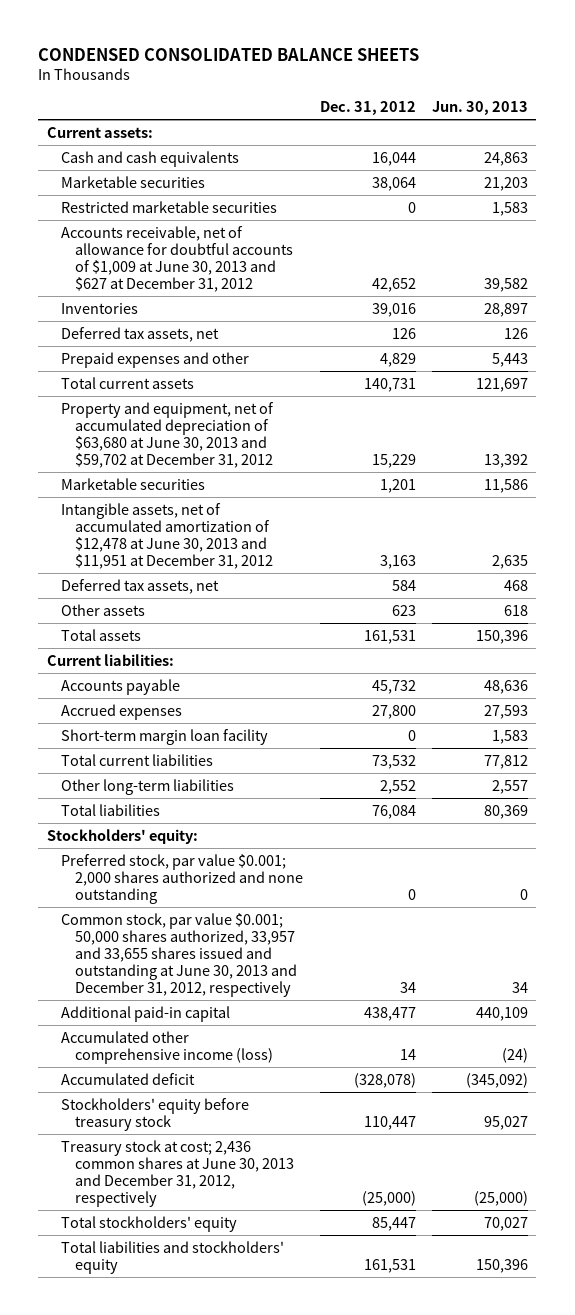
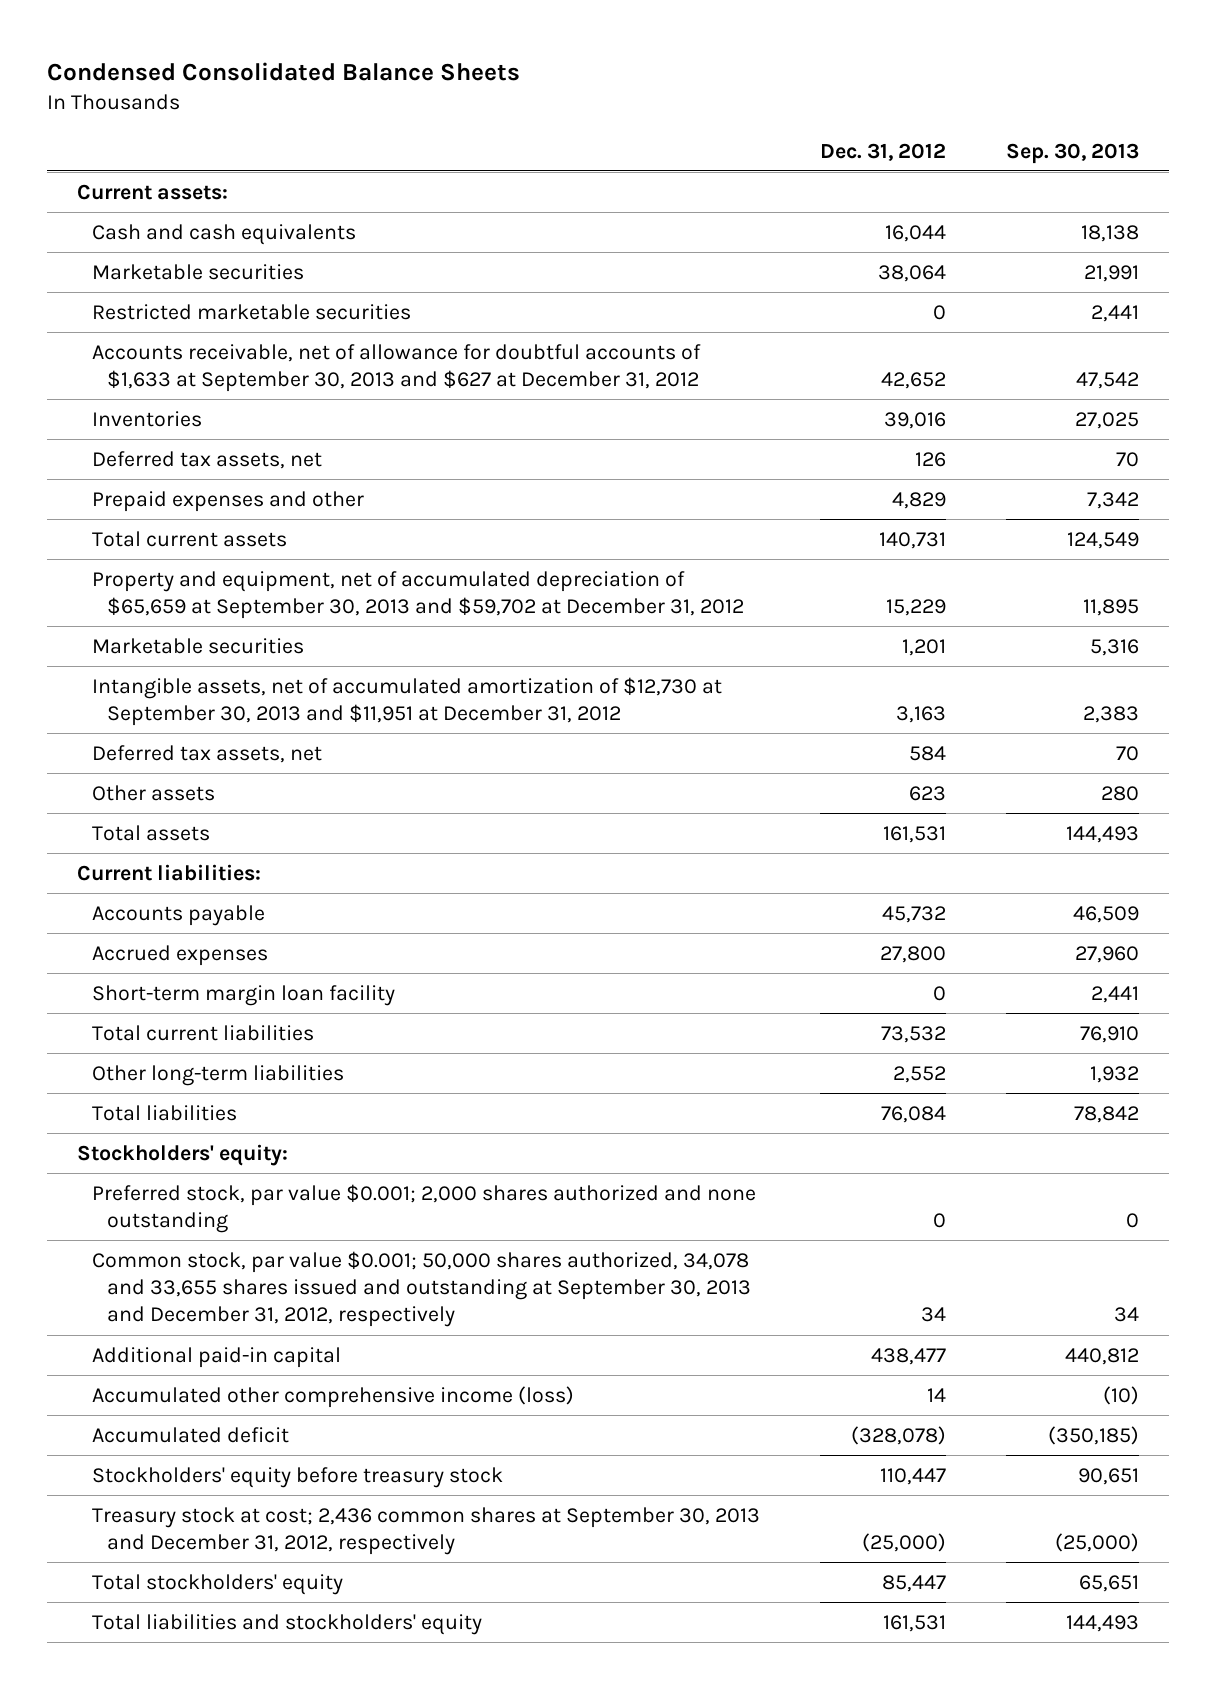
- CONDENSED CONSOLIDATED BALANCE SHEETS
+ Condensed Consolidated Balance Sheets
- | Dec. 31, 2012 | Jun. 30, 2013
+ | Dec. 31, 2012 | Sep. 30, 2013
- Accounts receivable, net of allowance for doubtful accounts of $1,009 at June 30, 2013 and $627 at December 31, 2012 | 42,652 | 39,582
+ Accounts receivable, net of allowance for doubtful accounts of $1,633 at September 30, 2013 and $627 at December 31, 2012 | 42,652 | 47,542
- Property and equipment, net of accumulated depreciation of $63,680 at June 30, 2013 and $59,702 at December 31, 2012 | 15,229 | 13,392
+ Property and equipment, net of accumulated depreciation of $65,659 at September 30, 2013 and $59,702 at December 31, 2012 | 15,229 | 11,895
- Intangible assets, net of accumulated amortization of $12,478 at June 30, 2013 and $11,951 at December 31, 2012 | 3,163 | 2,635
+ Intangible assets, net of accumulated amortization of $12,730 at September 30, 2013 and $11,951 at December 31, 2012 | 3,163 | 2,383
- Common stock, par value $0.001; 50,000 shares authorized, 33,957 and 33,655 shares issued and outstanding at June 30, 2013 and December 31, 2012, respectively | 34 | 34
+ Common stock, par value $0.001; 50,000 shares authorized, 34,078 and 33,655 shares issued and outstanding at September 30, 2013 and December 31, 2012, respectively | 34 | 34
- Treasury stock at cost; 2,436 common shares at June 30, 2013 and December 31, 2012, respectively | (25,000) | (25,000)
+ Treasury stock at cost; 2,436 common shares at September 30, 2013 and December 31, 2012, respectively | (25,000) | (25,000)

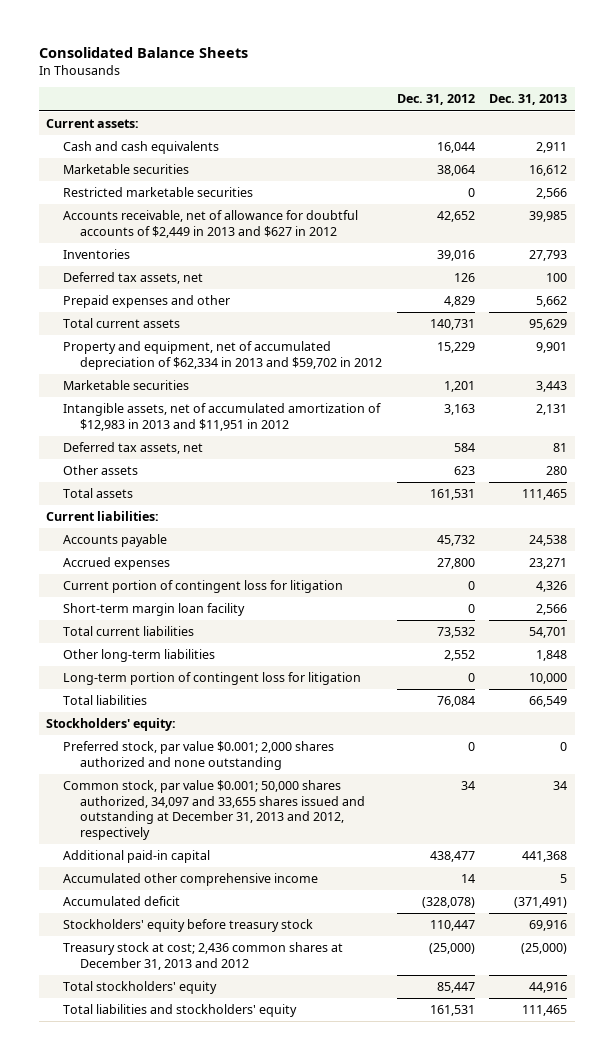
- Condensed Consolidated Balance Sheets
+ Consolidated Balance Sheets
- | Dec. 31, 2012 | Sep. 30, 2013
+ | Dec. 31, 2012 | Dec. 31, 2013
- Accounts receivable, net of allowance for doubtful accounts of $1,633 at September 30, 2013 and $627 at December 31, 2012 | 42,652 | 47,542
+ Accounts receivable, net of allowance for doubtful accounts of $2,449 in 2013 and $627 in 2012 | 42,652 | 39,985
- Property and equipment, net of accumulated depreciation of $65,659 at September 30, 2013 and $59,702 at December 31, 2012 | 15,229 | 11,895
+ Property and equipment, net of accumulated depreciation of $62,334 in 2013 and $59,702 in 2012 | 15,229 | 9,901
- Intangible assets, net of accumulated amortization of $12,730 at September 30, 2013 and $11,951 at December 31, 2012 | 3,163 | 2,383
+ Intangible assets, net of accumulated amortization of $12,983 in 2013 and $11,951 in 2012 | 3,163 | 2,131
+ Current portion of contingent loss for litigation | 0 | 4,326
+ Long-term portion of contingent loss for litigation | 0 | 10,000
- Common stock, par value $0.001; 50,000 shares authorized, 34,078 and 33,655 shares issued and outstanding at September 30, 2013 and December 31, 2012, respectively | 34 | 34
+ Common stock, par value $0.001; 50,000 shares authorized, 34,097 and 33,655 shares issued and outstanding at December 31, 2013 and 2012, respectively | 34 | 34
- Accumulated other comprehensive income (loss) | 14 | (10)
+ Accumulated other comprehensive income | 14 | 5
- Treasury stock at cost; 2,436 common shares at September 30, 2013 and December 31, 2012, respectively | (25,000) | (25,000)
+ Treasury stock at cost; 2,436 common shares at December 31, 2013 and 2012 | (25,000) | (25,000)

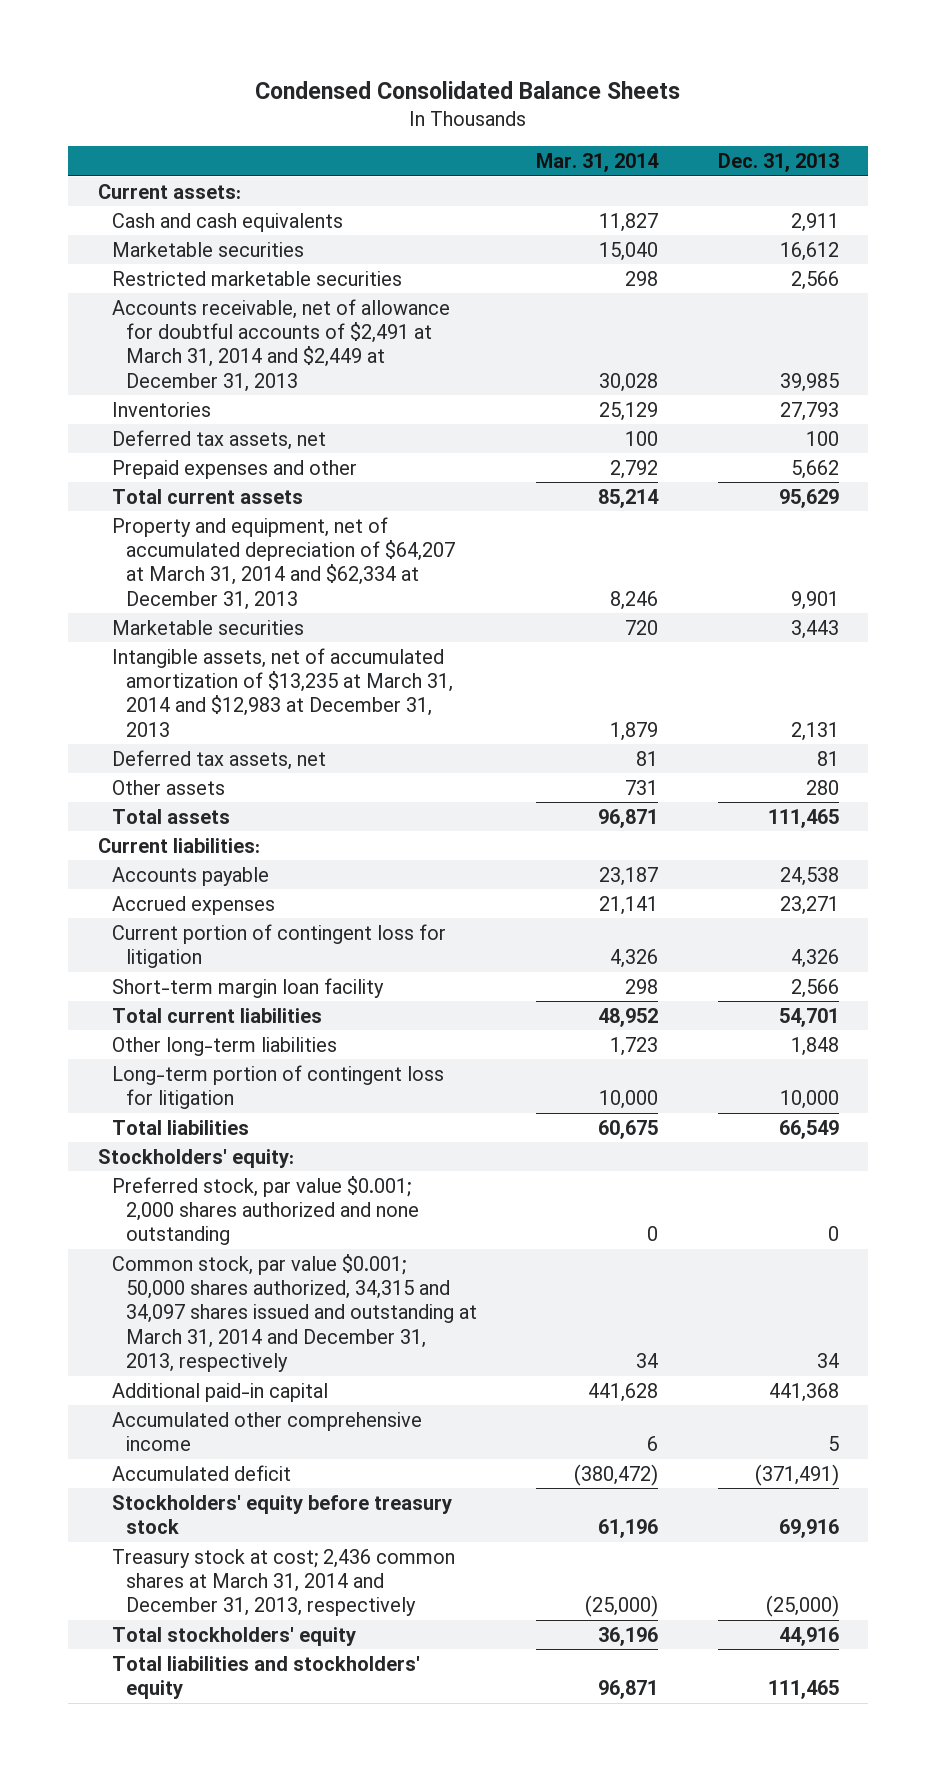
- Consolidated Balance Sheets
+ Condensed Consolidated Balance Sheets
- | Dec. 31, 2012 | Dec. 31, 2013
+ | Mar. 31, 2014 | Dec. 31, 2013
- Accounts receivable, net of allowance for doubtful accounts of $2,449 in 2013 and $627 in 2012 | 42,652 | 39,985
+ Accounts receivable, net of allowance for doubtful accounts of $2,491 at March 31, 2014 and $2,449 at December 31, 2013 | 30,028 | 39,985
- Property and equipment, net of accumulated depreciation of $62,334 in 2013 and $59,702 in 2012 | 15,229 | 9,901
+ Property and equipment, net of accumulated depreciation of $64,207 at March 31, 2014 and $62,334 at December 31, 2013 | 8,246 | 9,901
- Intangible assets, net of accumulated amortization of $12,983 in 2013 and $11,951 in 2012 | 3,163 | 2,131
+ Intangible assets, net of accumulated amortization of $13,235 at March 31, 2014 and $12,983 at December 31, 2013 | 1,879 | 2,131
- Common stock, par value $0.001; 50,000 shares authorized, 34,097 and 33,655 shares issued and outstanding at December 31, 2013 and 2012, respectively | 34 | 34
+ Common stock, par value $0.001; 50,000 shares authorized, 34,315 and 34,097 shares issued and outstanding at March 31, 2014 and December 31, 2013, respectively | 34 | 34
- Treasury stock at cost; 2,436 common shares at December 31, 2013 and 2012 | (25,000) | (25,000)
+ Treasury stock at cost; 2,436 common shares at March 31, 2014 and December 31, 2013, respectively | (25,000) | (25,000)

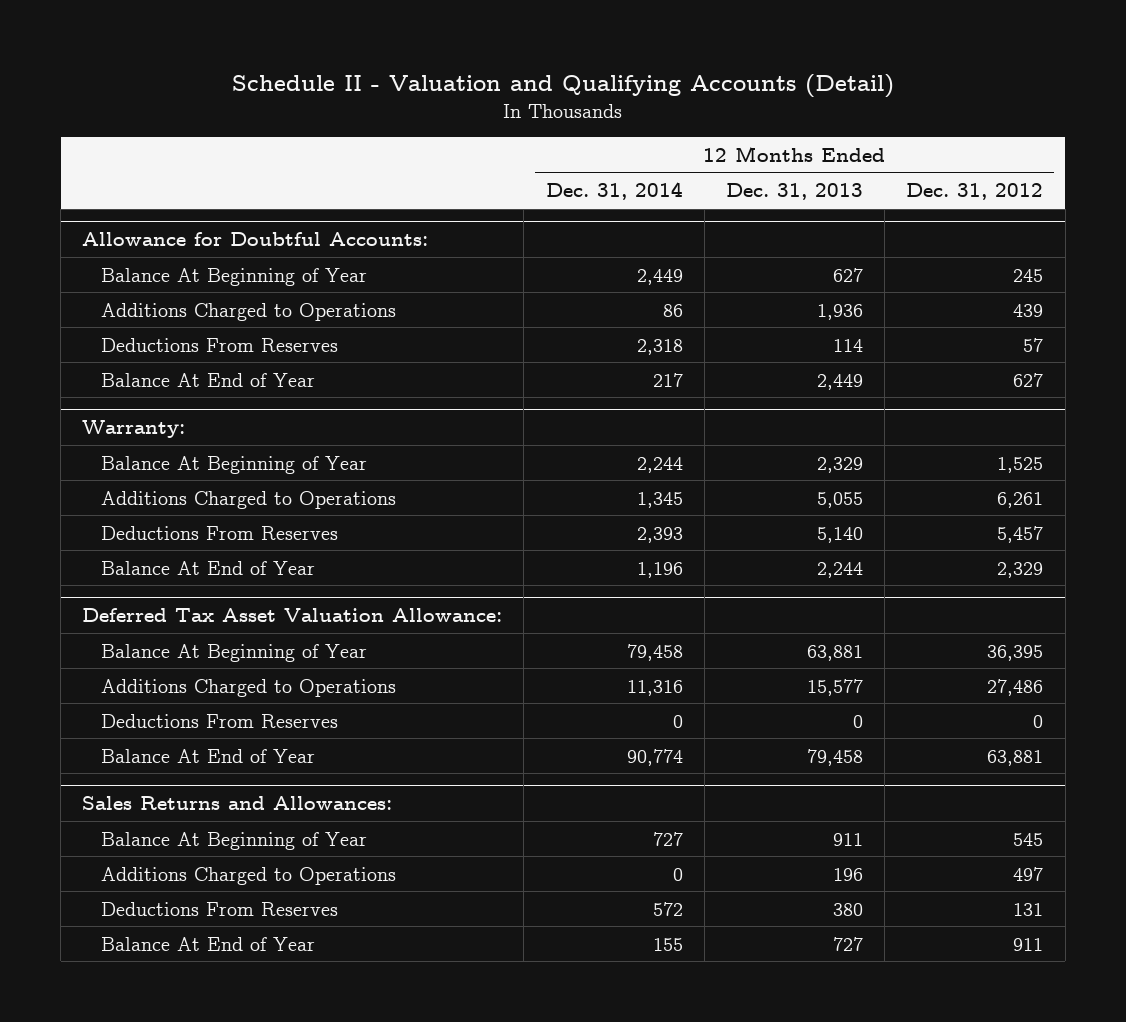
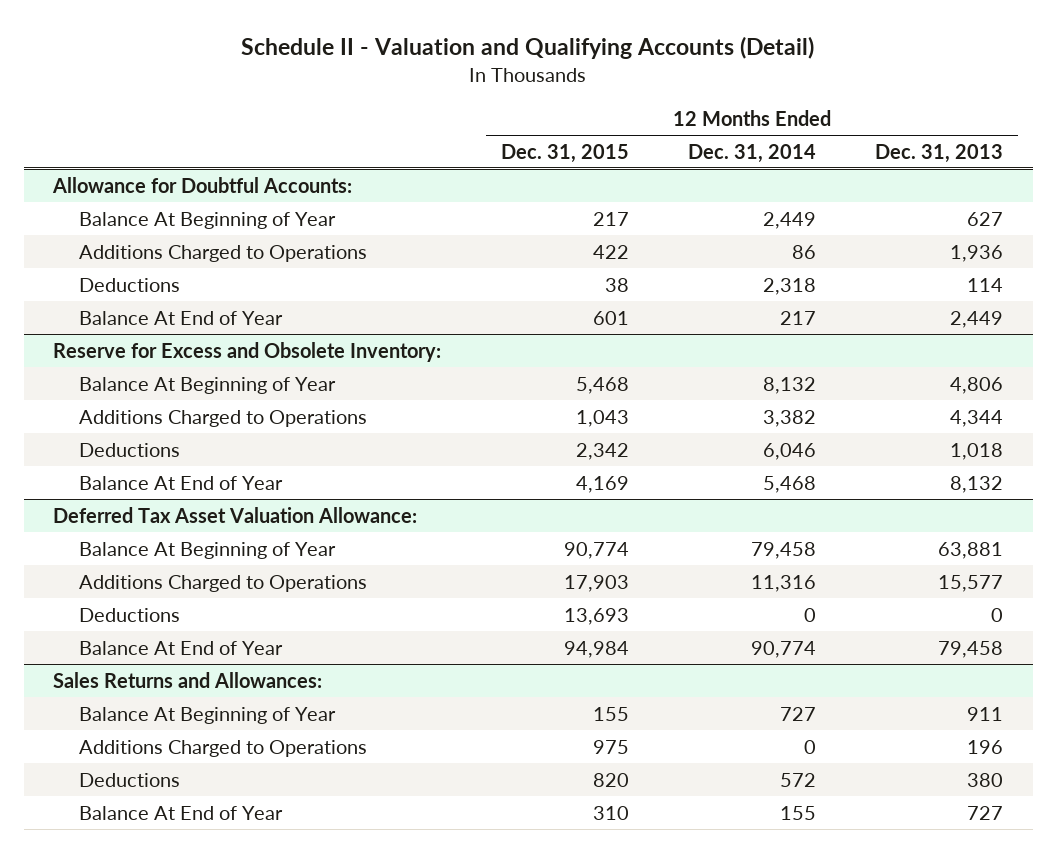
- | 12 Months Ended Dec. 31, 2014 | 12 Months Ended Dec. 31, 2013 | 12 Months Ended Dec. 31, 2012
+ | 12 Months Ended Dec. 31, 2015 | 12 Months Ended Dec. 31, 2014 | 12 Months Ended Dec. 31, 2013
@ Allowance for Doubtful Accounts:
- Deductions From Reserves | 2,318 | 114 | 57
+ Deductions | 38 | 2,318 | 114
- Warranty:
- Balance At Beginning of Year | 2,244 | 2,329 | 1,525
- Additions Charged to Operations | 1,345 | 5,055 | 6,261
- Deductions From Reserves | 2,393 | 5,140 | 5,457
- Balance At End of Year | 1,196 | 2,244 | 2,329
+ Reserve for Excess and Obsolete Inventory:
+ Balance At Beginning of Year | 5,468 | 8,132 | 4,806
+ Additions Charged to Operations | 1,043 | 3,382 | 4,344
+ Deductions | 2,342 | 6,046 | 1,018
+ Balance At End of Year | 4,169 | 5,468 | 8,132
@ Deferred Tax Asset Valuation Allowance:
- Deductions From Reserves | 0 | 0 | 0
+ Deductions | 13,693 | 0 | 0
@ Sales Returns and Allowances:
- Deductions From Reserves | 572 | 380 | 131
+ Deductions | 820 | 572 | 380

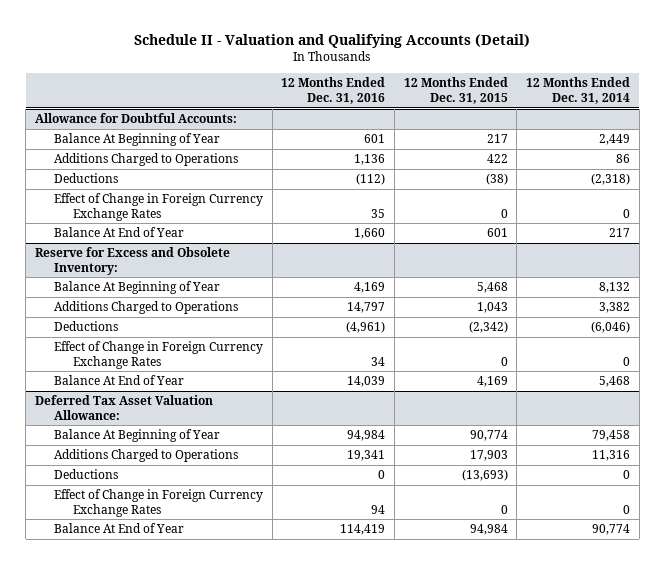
- | 12 Months Ended Dec. 31, 2015 | 12 Months Ended Dec. 31, 2014 | 12 Months Ended Dec. 31, 2013
+ | 12 Months Ended Dec. 31, 2016 | 12 Months Ended Dec. 31, 2015 | 12 Months Ended Dec. 31, 2014
@ Allowance for Doubtful Accounts:
- Deductions | 38 | 2,318 | 114
+ Deductions | (112) | (38) | (2,318)
+ Effect of Change in Foreign Currency Exchange Rates | 35 | 0 | 0
@ Reserve for Excess and Obsolete Inventory:
- Deductions | 2,342 | 6,046 | 1,018
+ Deductions | (4,961) | (2,342) | (6,046)
+ Effect of Change in Foreign Currency Exchange Rates | 34 | 0 | 0
@ Deferred Tax Asset Valuation Allowance:
- Deductions | 13,693 | 0 | 0
+ Deductions | 0 | (13,693) | 0
+ Effect of Change in Foreign Currency Exchange Rates | 94 | 0 | 0
- Sales Returns and Allowances:
- Balance At Beginning of Year | 155 | 727 | 911
- Additions Charged to Operations | 975 | 0 | 196
- Deductions | 820 | 572 | 380
- Balance At End of Year | 310 | 155 | 727

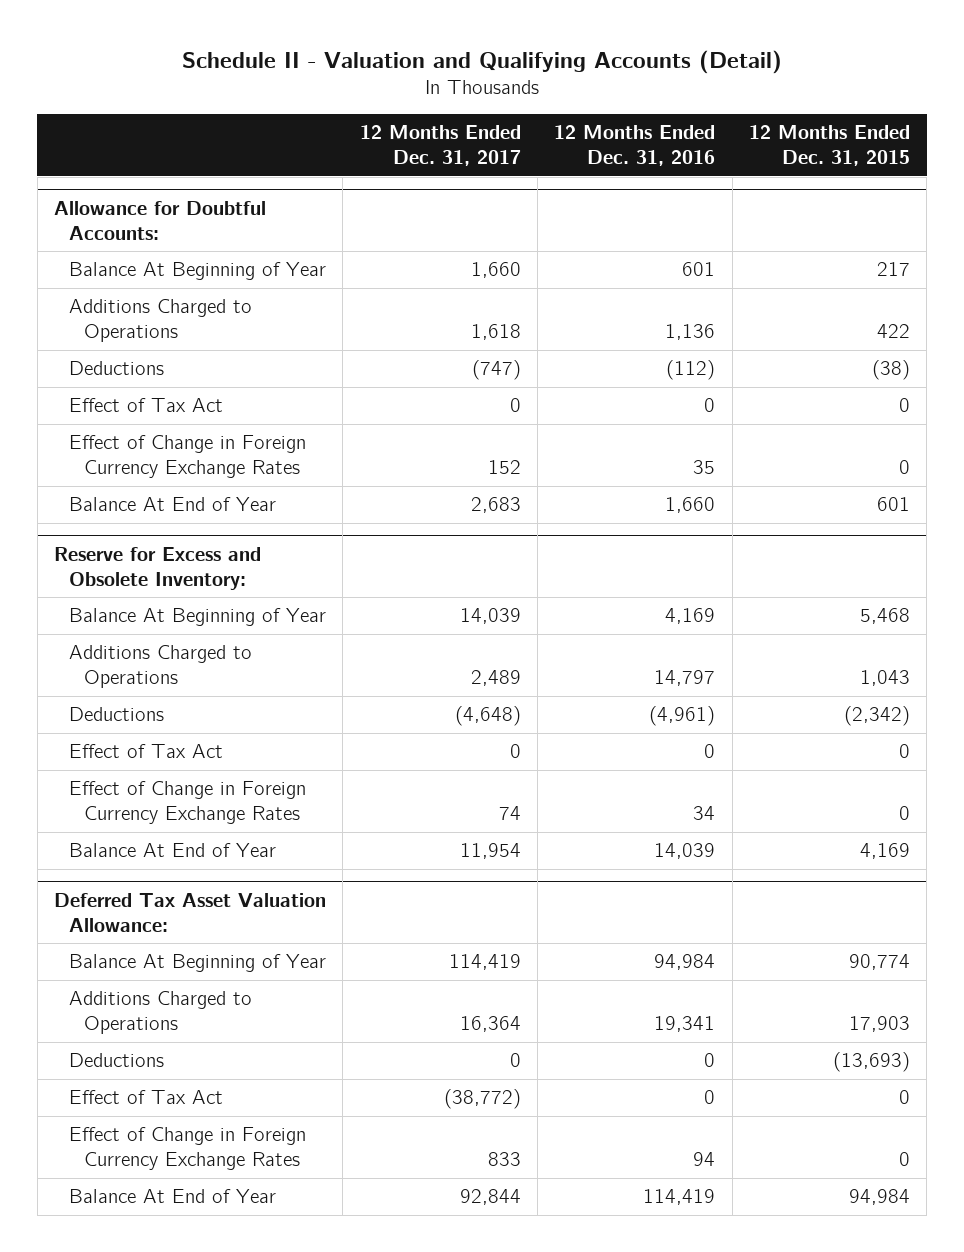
- | 12 Months Ended Dec. 31, 2016 | 12 Months Ended Dec. 31, 2015 | 12 Months Ended Dec. 31, 2014
+ | 12 Months Ended Dec. 31, 2017 | 12 Months Ended Dec. 31, 2016 | 12 Months Ended Dec. 31, 2015
@ Allowance for Doubtful Accounts:
+ Effect of Tax Act | 0 | 0 | 0
@ Reserve for Excess and Obsolete Inventory:
+ Effect of Tax Act | 0 | 0 | 0
@ Deferred Tax Asset Valuation Allowance:
+ Effect of Tax Act | (38,772) | 0 | 0

